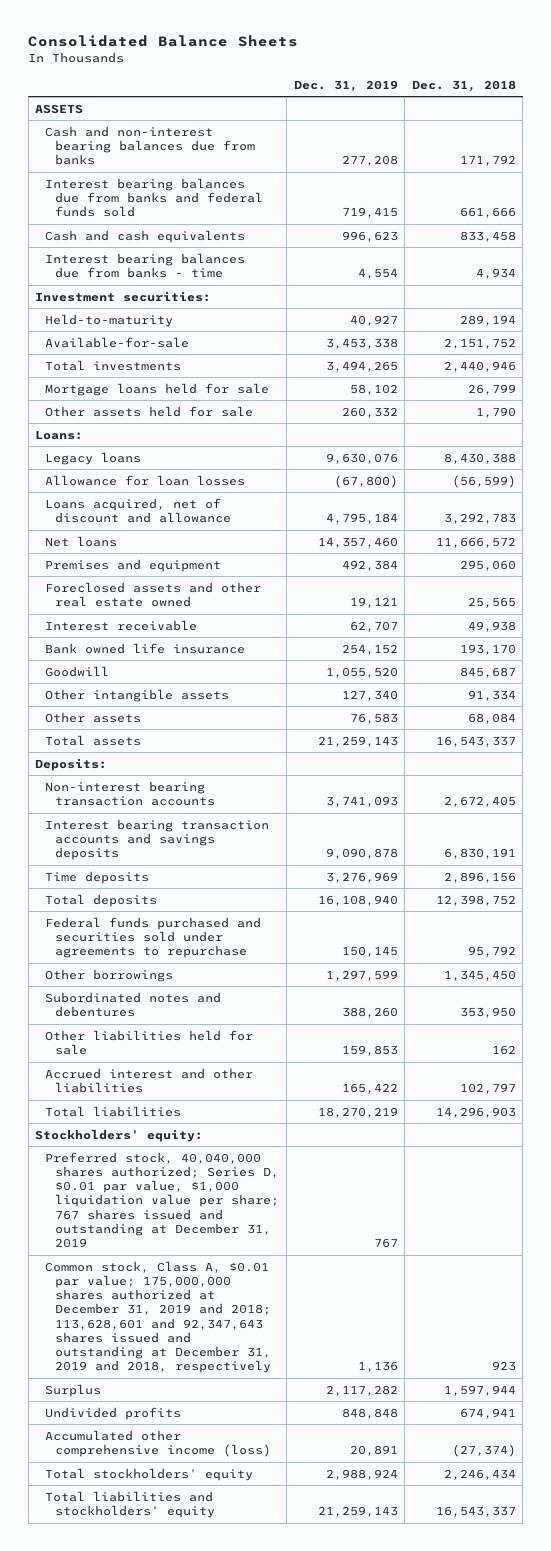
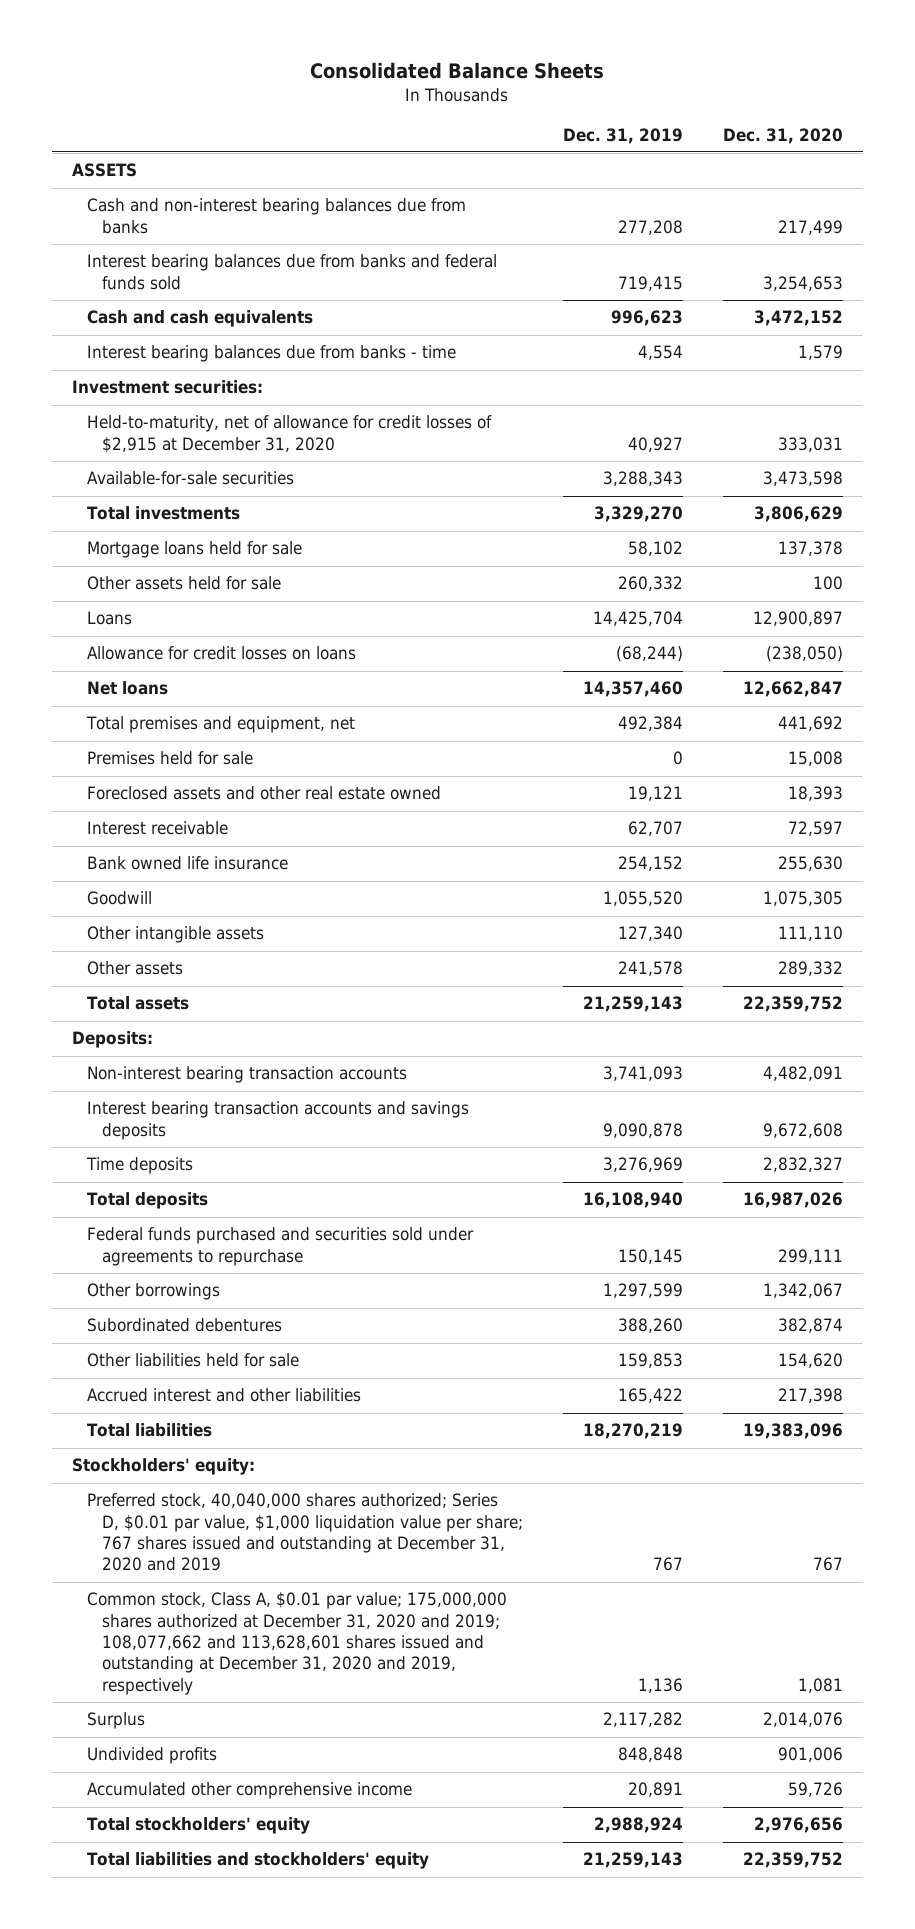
- | Dec. 31, 2019 | Dec. 31, 2018
+ | Dec. 31, 2019 | Dec. 31, 2020
- Held-to-maturity | 40,927 | 289,194
- Available-for-sale | 3,453,338 | 2,151,752
- Total investments | 3,494,265 | 2,440,946
+ Held-to-maturity, net of allowance for credit losses of $2,915 at December 31, 2020 | 40,927 | 333,031
+ Available-for-sale securities | 3,288,343 | 3,473,598
+ Total investments | 3,329,270 | 3,806,629
- Loans:
- Legacy loans | 9,630,076 | 8,430,388
- Allowance for loan losses | (67,800) | (56,599)
- Loans acquired, net of discount and allowance | 4,795,184 | 3,292,783
+ Loans | 14,425,704 | 12,900,897
+ Allowance for credit losses on loans | (68,244) | (238,050)
- Premises and equipment | 492,384 | 295,060
+ Total premises and equipment, net | 492,384 | 441,692
+ Premises held for sale | 0 | 15,008
- Other assets | 76,583 | 68,084
+ Other assets | 241,578 | 289,332
- Subordinated notes and debentures | 388,260 | 353,950
+ Subordinated debentures | 388,260 | 382,874
- Preferred stock, 40,040,000 shares authorized; Series D, $0.01 par value, $1,000 liquidation value per share; 767 shares issued and outstanding at December 31, 2019 | 767 |
- Common stock, Class A, $0.01 par value; 175,000,000 shares authorized at December 31, 2019 and 2018; 113,628,601 and 92,347,643 shares issued and outstanding at December 31, 2019 and 2018, respectively | 1,136 | 923
+ Preferred stock, 40,040,000 shares authorized; Series D, $0.01 par value, $1,000 liquidation value per share; 767 shares issued and outstanding at December 31, 2020 and 2019 | 767 | 767
+ Common stock, Class A, $0.01 par value; 175,000,000 shares authorized at December 31, 2020 and 2019; 108,077,662 and 113,628,601 shares issued and outstanding at December 31, 2020 and 2019, respectively | 1,136 | 1,081
- Accumulated other comprehensive income (loss) | 20,891 | (27,374)
+ Accumulated other comprehensive income | 20,891 | 59,726

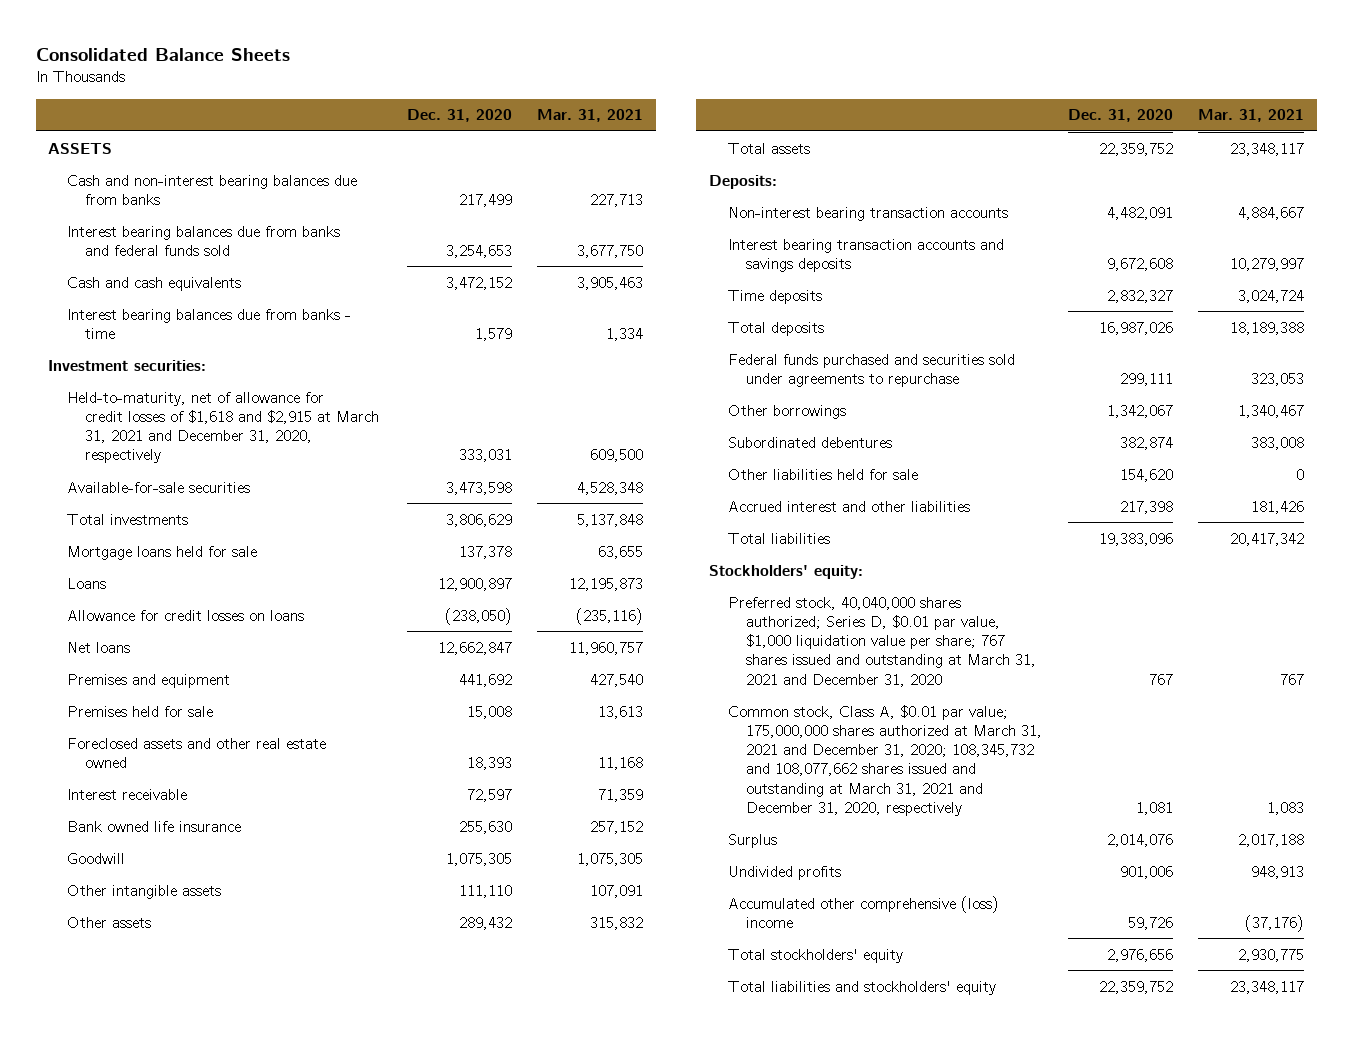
- | Dec. 31, 2019 | Dec. 31, 2020
+ | Dec. 31, 2020 | Mar. 31, 2021
- Held-to-maturity, net of allowance for credit losses of $2,915 at December 31, 2020 | 40,927 | 333,031
+ Held-to-maturity, net of allowance for credit losses of $1,618 and $2,915 at March 31, 2021 and December 31, 2020, respectively | 333,031 | 609,500
- Other assets held for sale | 260,332 | 100
- Total premises and equipment, net | 492,384 | 441,692
+ Premises and equipment | 441,692 | 427,540
- Other assets | 241,578 | 289,332
+ Other assets | 289,432 | 315,832
- Preferred stock, 40,040,000 shares authorized; Series D, $0.01 par value, $1,000 liquidation value per share; 767 shares issued and outstanding at December 31, 2020 and 2019 | 767 | 767
- Common stock, Class A, $0.01 par value; 175,000,000 shares authorized at December 31, 2020 and 2019; 108,077,662 and 113,628,601 shares issued and outstanding at December 31, 2020 and 2019, respectively | 1,136 | 1,081
+ Preferred stock, 40,040,000 shares authorized; Series D, $0.01 par value, $1,000 liquidation value per share; 767 shares issued and outstanding at March 31, 2021 and December 31, 2020 | 767 | 767
+ Common stock, Class A, $0.01 par value; 175,000,000 shares authorized at March 31, 2021 and December 31, 2020; 108,345,732 and 108,077,662 shares issued and outstanding at March 31, 2021 and December 31, 2020, respectively | 1,081 | 1,083
- Accumulated other comprehensive income | 20,891 | 59,726
+ Accumulated other comprehensive (loss) income | 59,726 | (37,176)

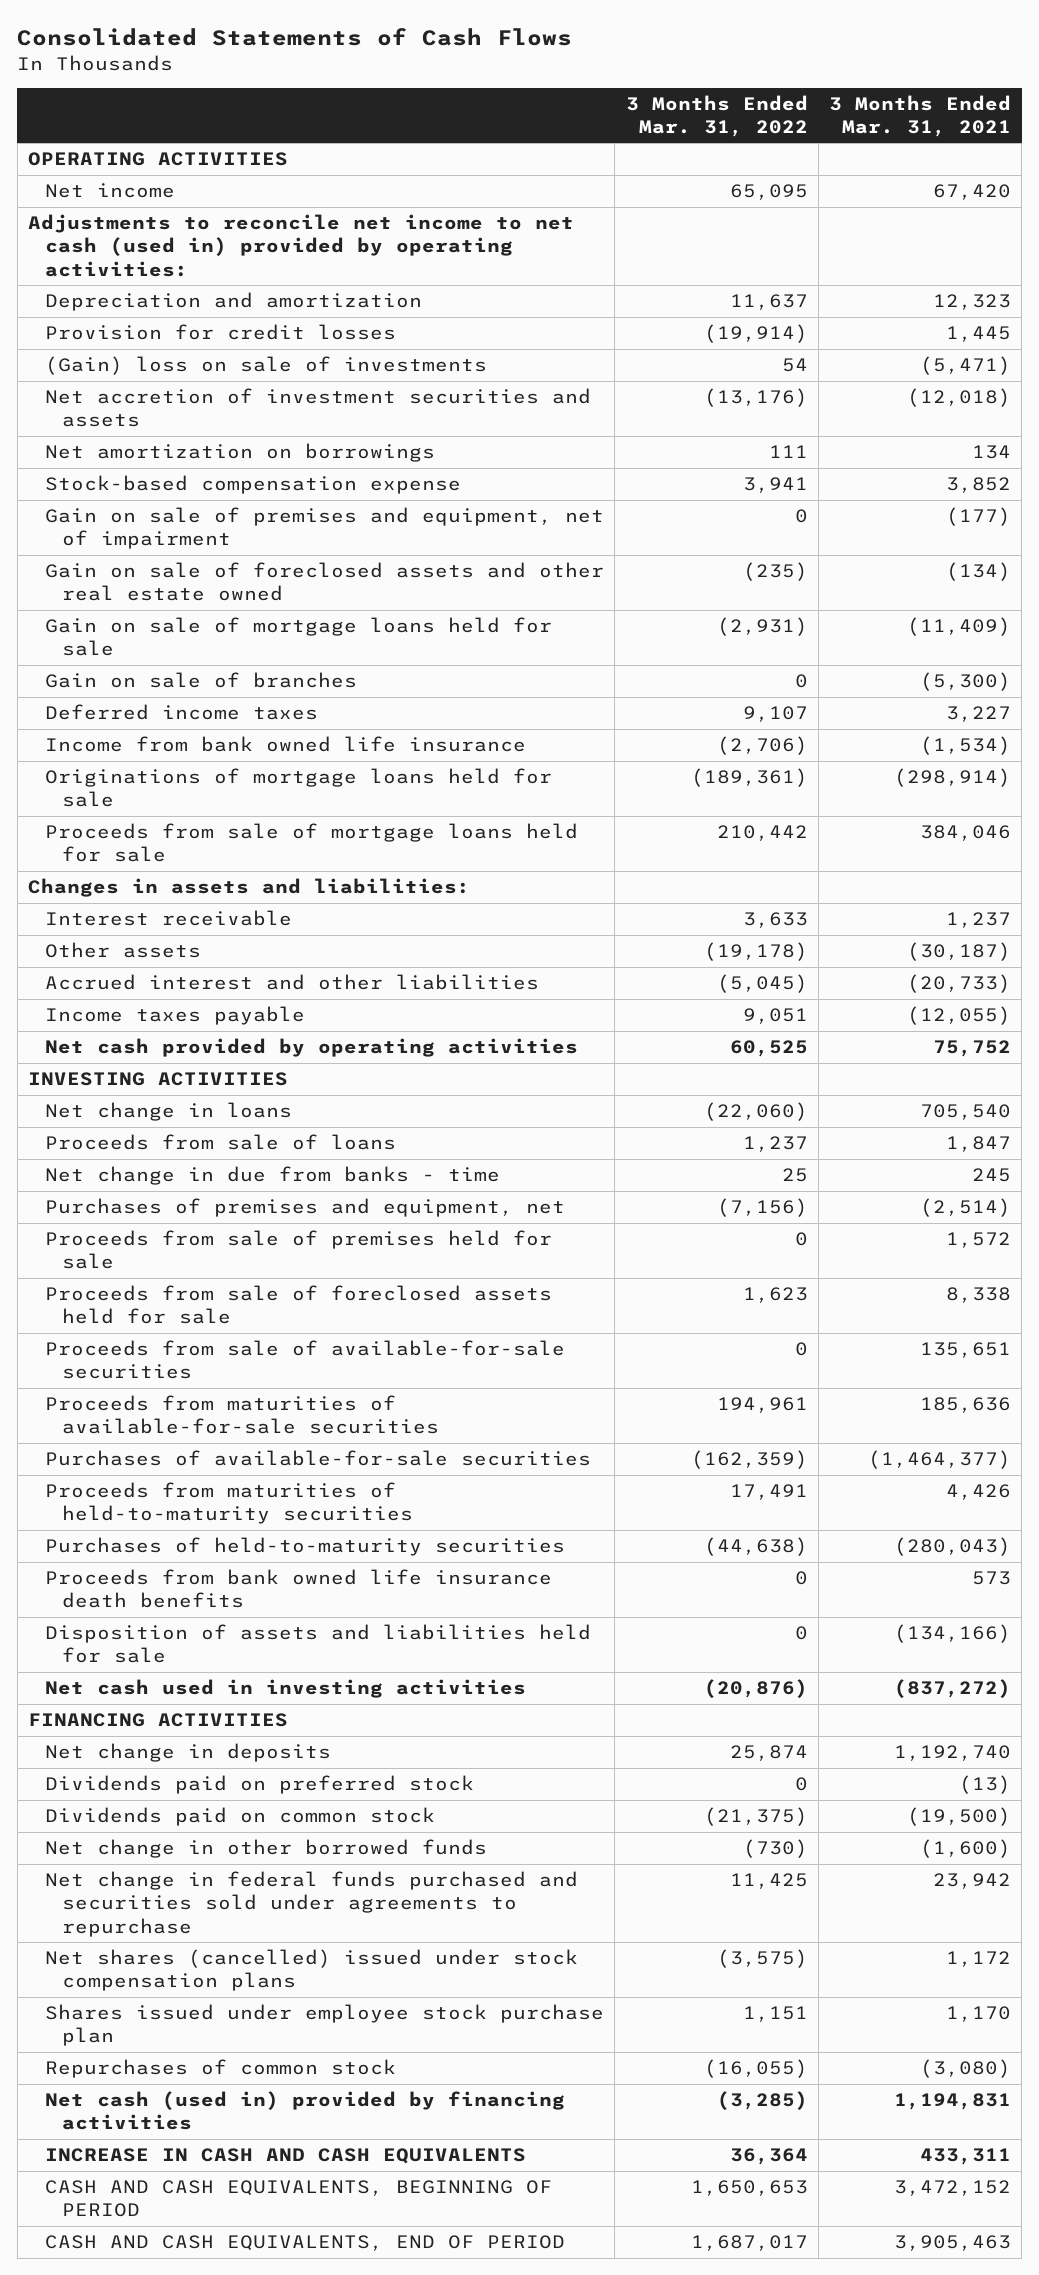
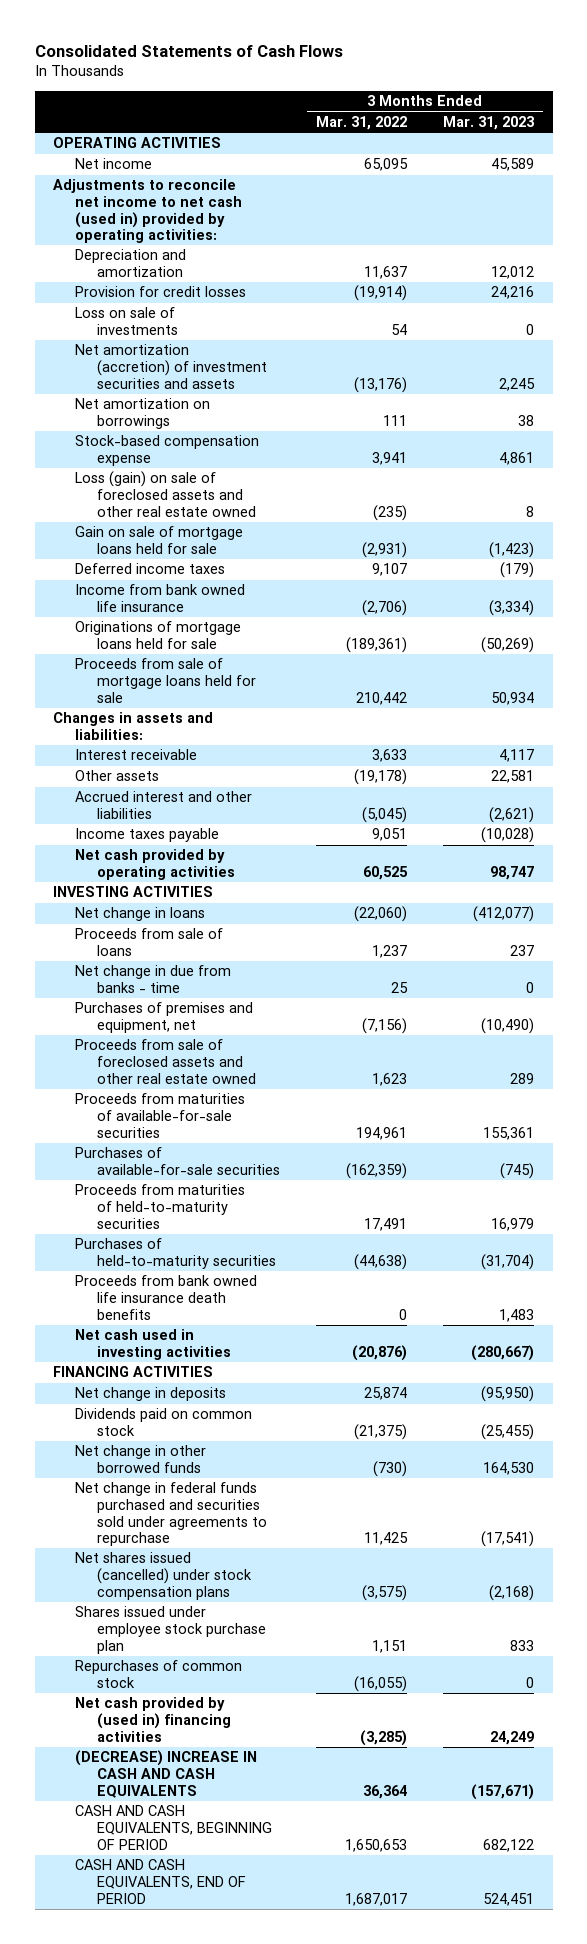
- | 3 Months Ended Mar. 31, 2022 | 3 Months Ended Mar. 31, 2021
+ | 3 Months Ended Mar. 31, 2022 | 3 Months Ended Mar. 31, 2023
- (Gain) loss on sale of investments | 54 | (5,471)
- Net accretion of investment securities and assets | (13,176) | (12,018)
+ Loss on sale of investments | 54 | 0
+ Net amortization (accretion) of investment securities and assets | (13,176) | 2,245
- Gain on sale of premises and equipment, net of impairment | 0 | (177)
- Gain on sale of foreclosed assets and other real estate owned | (235) | (134)
+ Loss (gain) on sale of foreclosed assets and other real estate owned | (235) | 8
- Gain on sale of branches | 0 | (5,300)
- Proceeds from sale of premises held for sale | 0 | 1,572
- Proceeds from sale of foreclosed assets held for sale | 1,623 | 8,338
- Proceeds from sale of available-for-sale securities | 0 | 135,651
+ Proceeds from sale of foreclosed assets and other real estate owned | 1,623 | 289
- Disposition of assets and liabilities held for sale | 0 | (134,166)
- Dividends paid on preferred stock | 0 | (13)
- Net shares (cancelled) issued under stock compensation plans | (3,575) | 1,172
+ Net shares issued (cancelled) under stock compensation plans | (3,575) | (2,168)
- Net cash (used in) provided by financing activities | (3,285) | 1,194,831
- INCREASE IN CASH AND CASH EQUIVALENTS | 36,364 | 433,311
+ Net cash provided by (used in) financing activities | (3,285) | 24,249
+ (DECREASE) INCREASE IN CASH AND CASH EQUIVALENTS | 36,364 | (157,671)

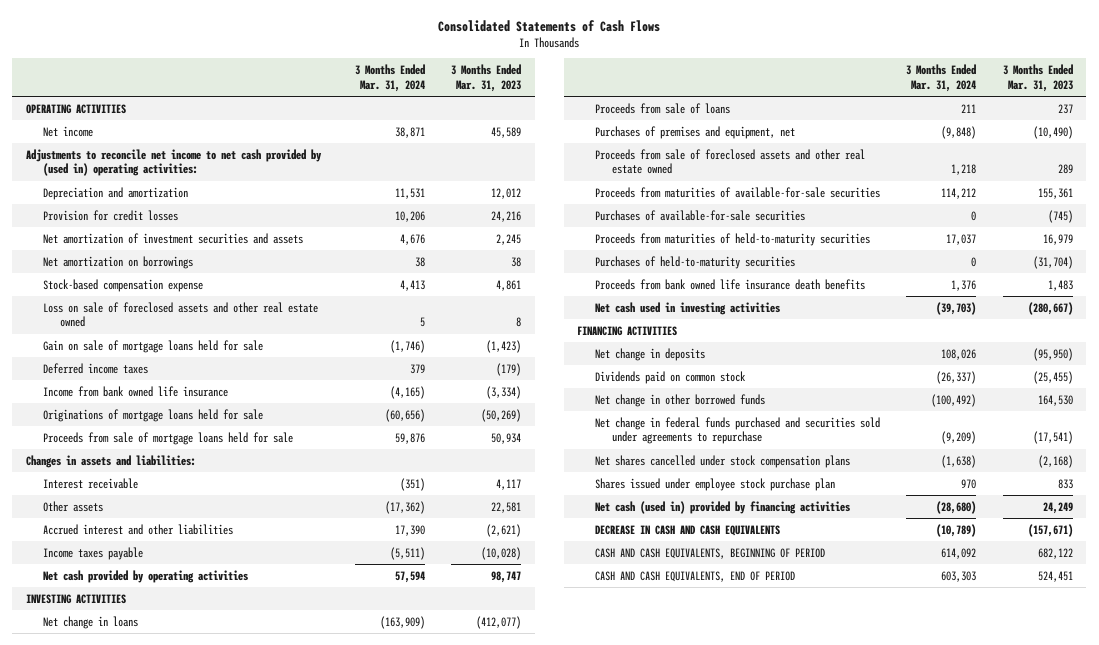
- | 3 Months Ended Mar. 31, 2022 | 3 Months Ended Mar. 31, 2023
+ | 3 Months Ended Mar. 31, 2024 | 3 Months Ended Mar. 31, 2023
- Adjustments to reconcile net income to net cash (used in) provided by operating activities:
+ Adjustments to reconcile net income to net cash provided by (used in) operating activities:
- Loss on sale of investments | 54 | 0
- Net amortization (accretion) of investment securities and assets | (13,176) | 2,245
+ Net amortization of investment securities and assets | 4,676 | 2,245
- Loss (gain) on sale of foreclosed assets and other real estate owned | (235) | 8
+ Loss on sale of foreclosed assets and other real estate owned | 5 | 8
- Net change in due from banks - time | 25 | 0
- Net shares issued (cancelled) under stock compensation plans | (3,575) | (2,168)
+ Net shares cancelled under stock compensation plans | (1,638) | (2,168)
- Repurchases of common stock | (16,055) | 0
- Net cash provided by (used in) financing activities | (3,285) | 24,249
- (DECREASE) INCREASE IN CASH AND CASH EQUIVALENTS | 36,364 | (157,671)
+ Net cash (used in) provided by financing activities | (28,680) | 24,249
+ DECREASE IN CASH AND CASH EQUIVALENTS | (10,789) | (157,671)

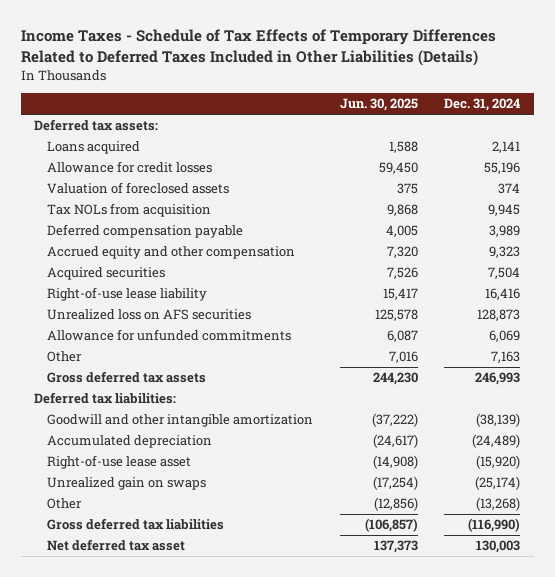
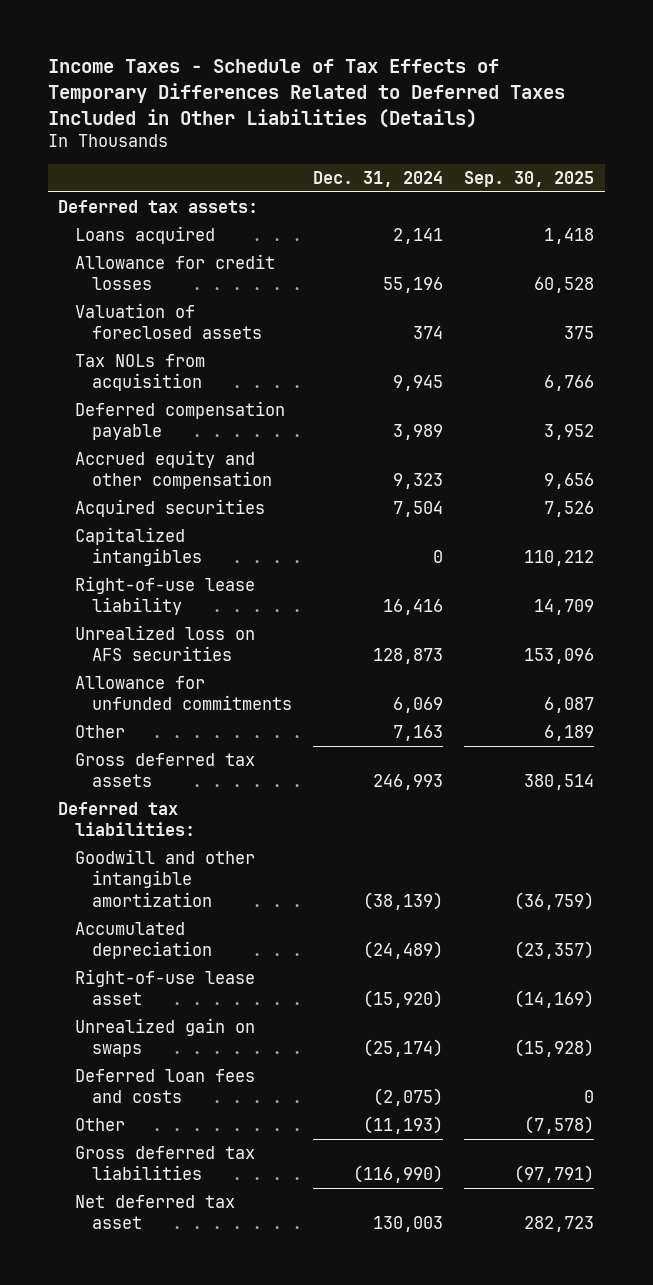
- | Jun. 30, 2025 | Dec. 31, 2024
+ | Dec. 31, 2024 | Sep. 30, 2025
+ Capitalized intangibles | 0 | 110,212
- Other | (12,856) | (13,268)
+ Deferred loan fees and costs | (2,075) | 0
+ Other | (11,193) | (7,578)

